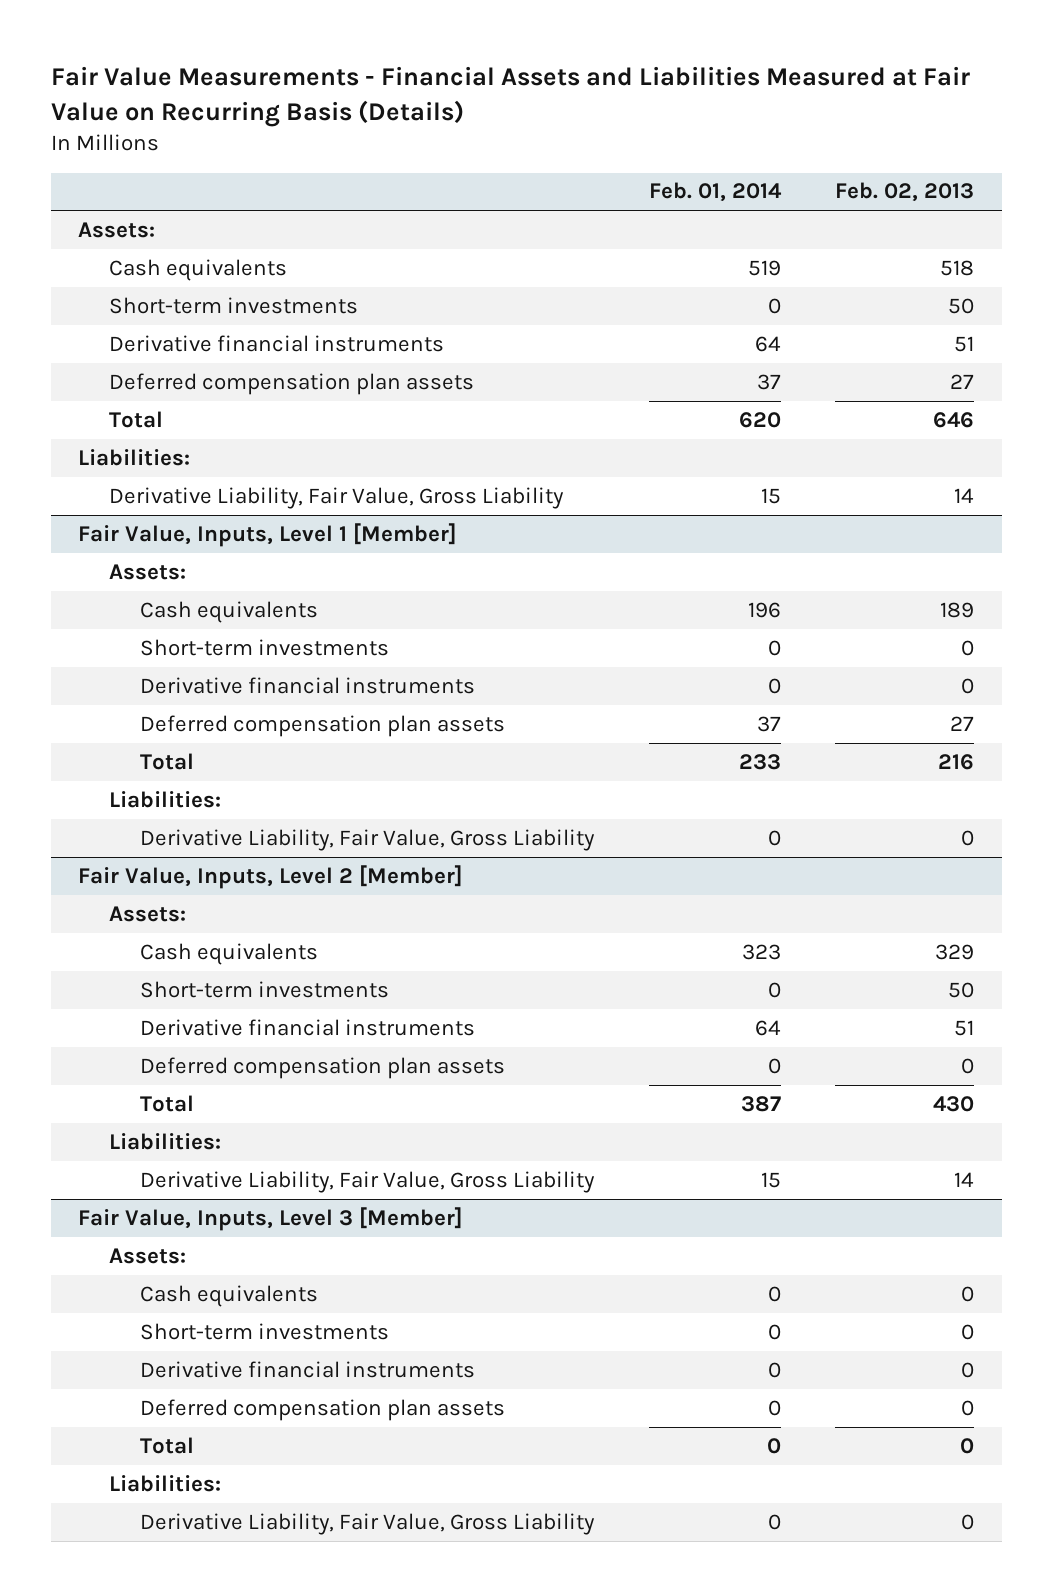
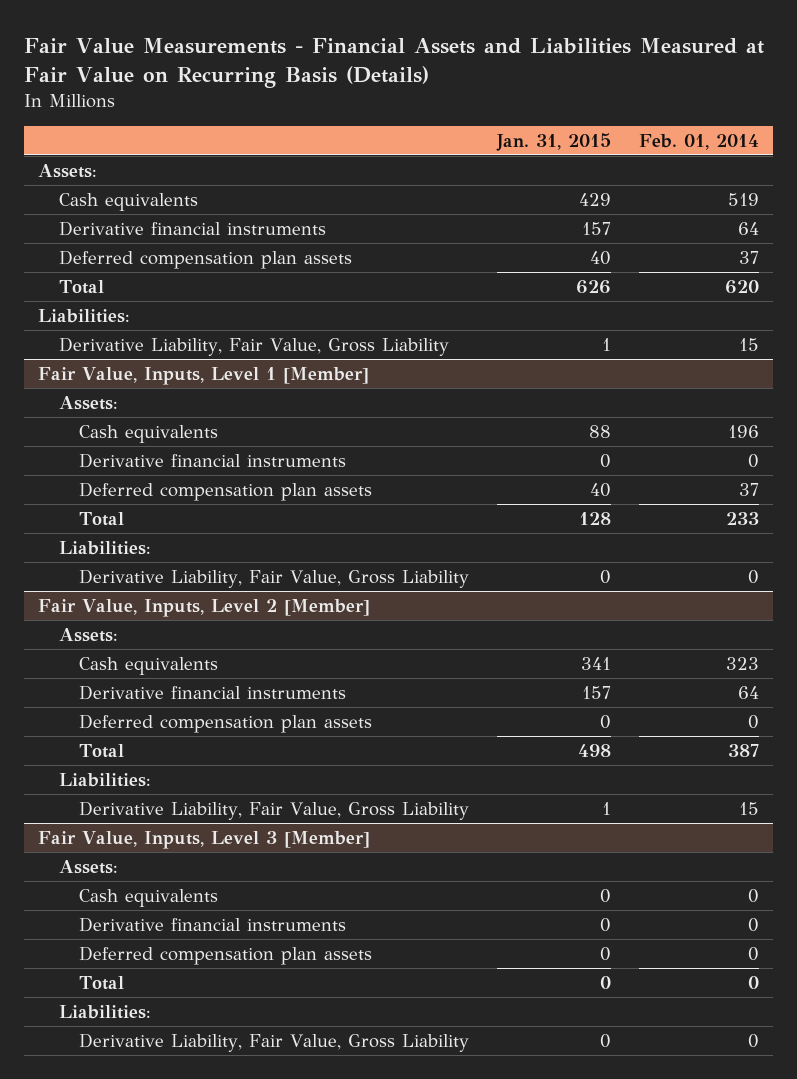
- | Feb. 01, 2014 | Feb. 02, 2013
+ | Jan. 31, 2015 | Feb. 01, 2014
- Short-term investments | 0 | 50
@ Fair Value, Inputs, Level 1 [Member]
- Short-term investments | 0 | 0
@ Fair Value, Inputs, Level 2 [Member]
- Short-term investments | 0 | 50
@ Fair Value, Inputs, Level 3 [Member]
- Short-term investments | 0 | 0

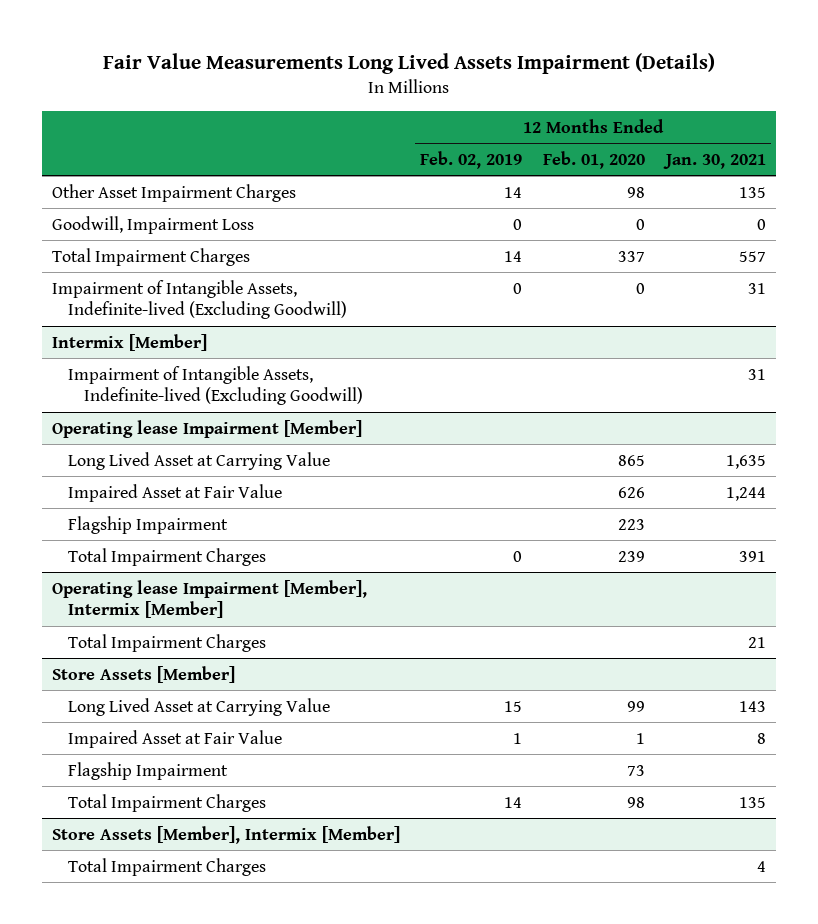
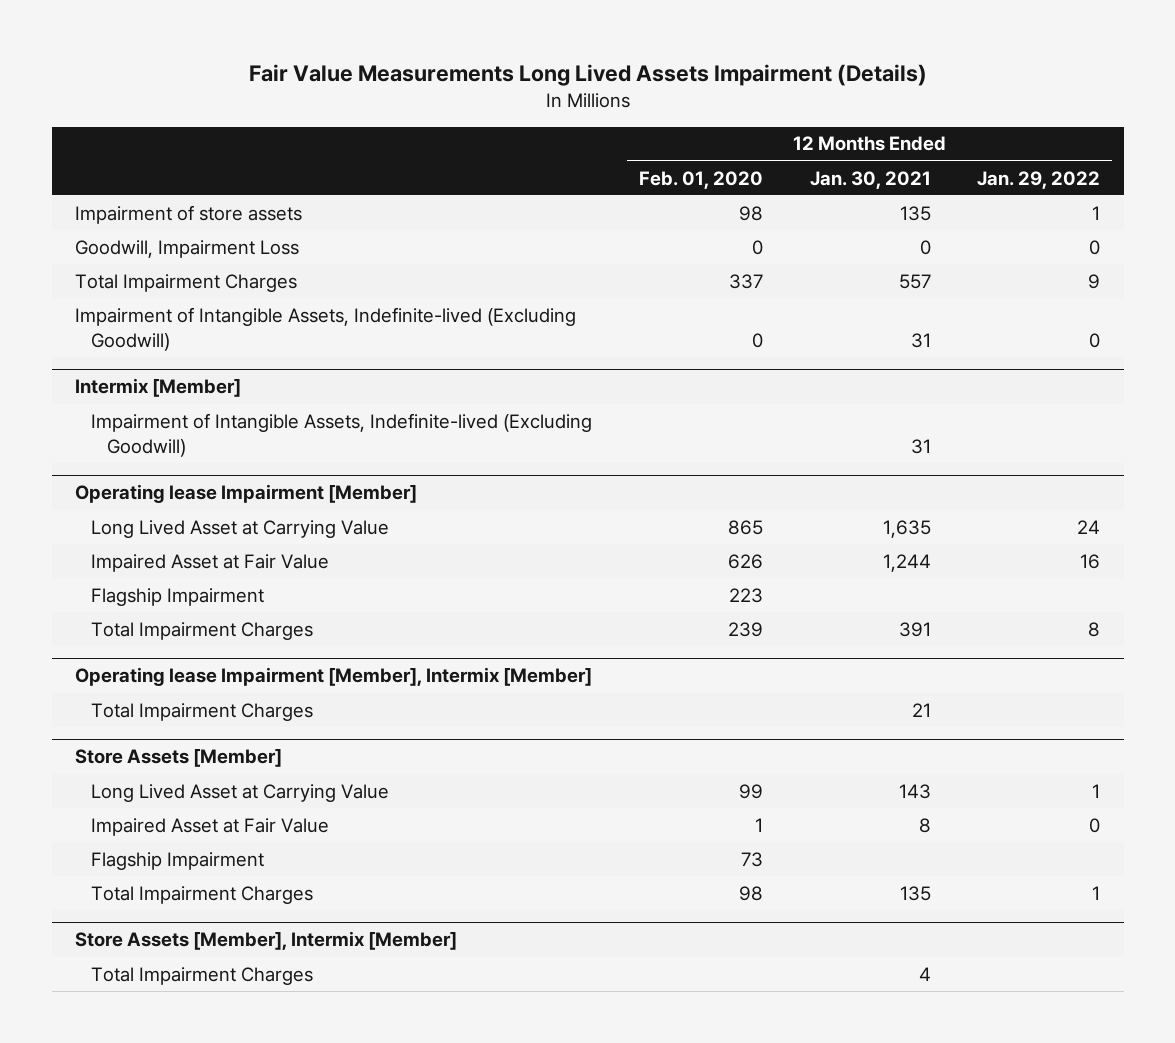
- | 12 Months Ended Feb. 02, 2019 | 12 Months Ended Feb. 01, 2020 | 12 Months Ended Jan. 30, 2021
+ | 12 Months Ended Feb. 01, 2020 | 12 Months Ended Jan. 30, 2021 | 12 Months Ended Jan. 29, 2022
- Other Asset Impairment Charges | 14 | 98 | 135
+ Impairment of store assets | 98 | 135 | 1

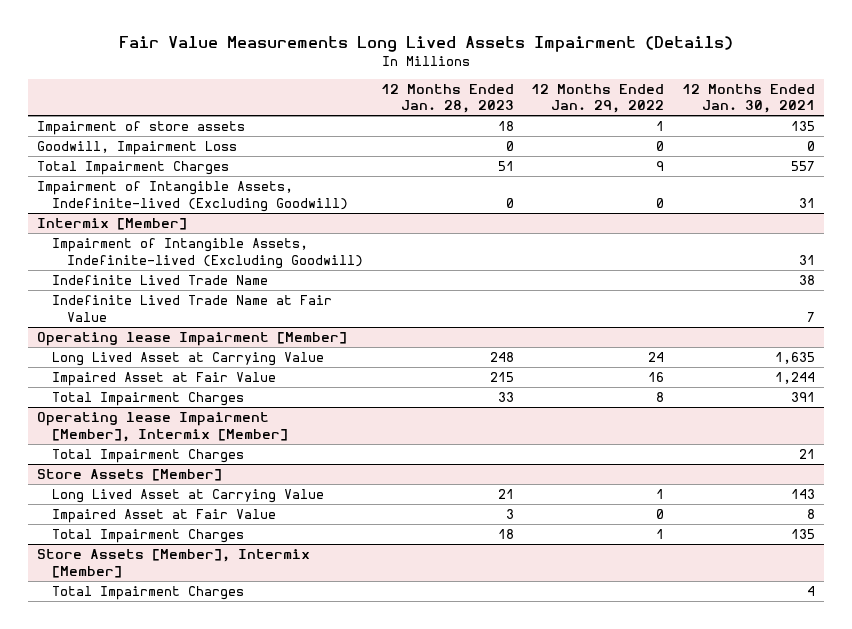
- | 12 Months Ended Feb. 01, 2020 | 12 Months Ended Jan. 30, 2021 | 12 Months Ended Jan. 29, 2022
+ | 12 Months Ended Jan. 28, 2023 | 12 Months Ended Jan. 29, 2022 | 12 Months Ended Jan. 30, 2021
@ Intermix [Member]
+ Indefinite Lived Trade Name | | | 38
+ Indefinite Lived Trade Name at Fair Value | | | 7
@ Operating lease Impairment [Member]
- Flagship Impairment | 223 | |
@ Store Assets [Member]
- Flagship Impairment | 73 | |

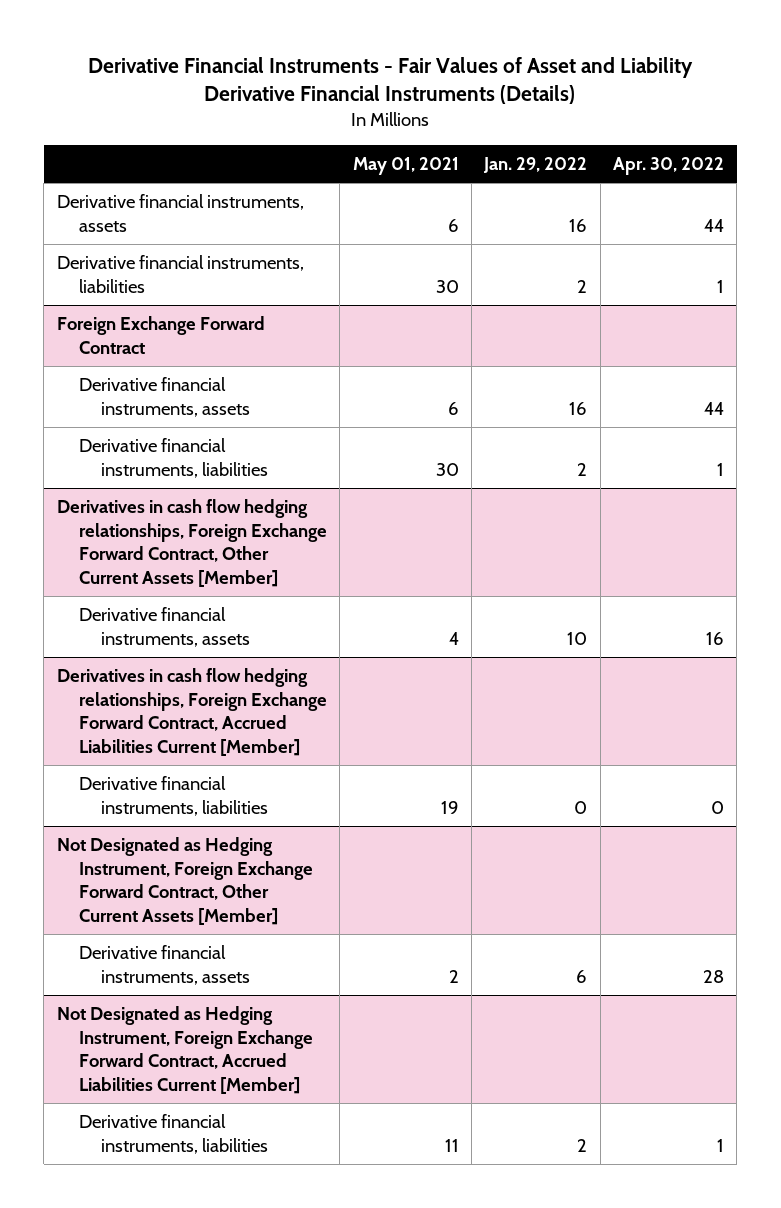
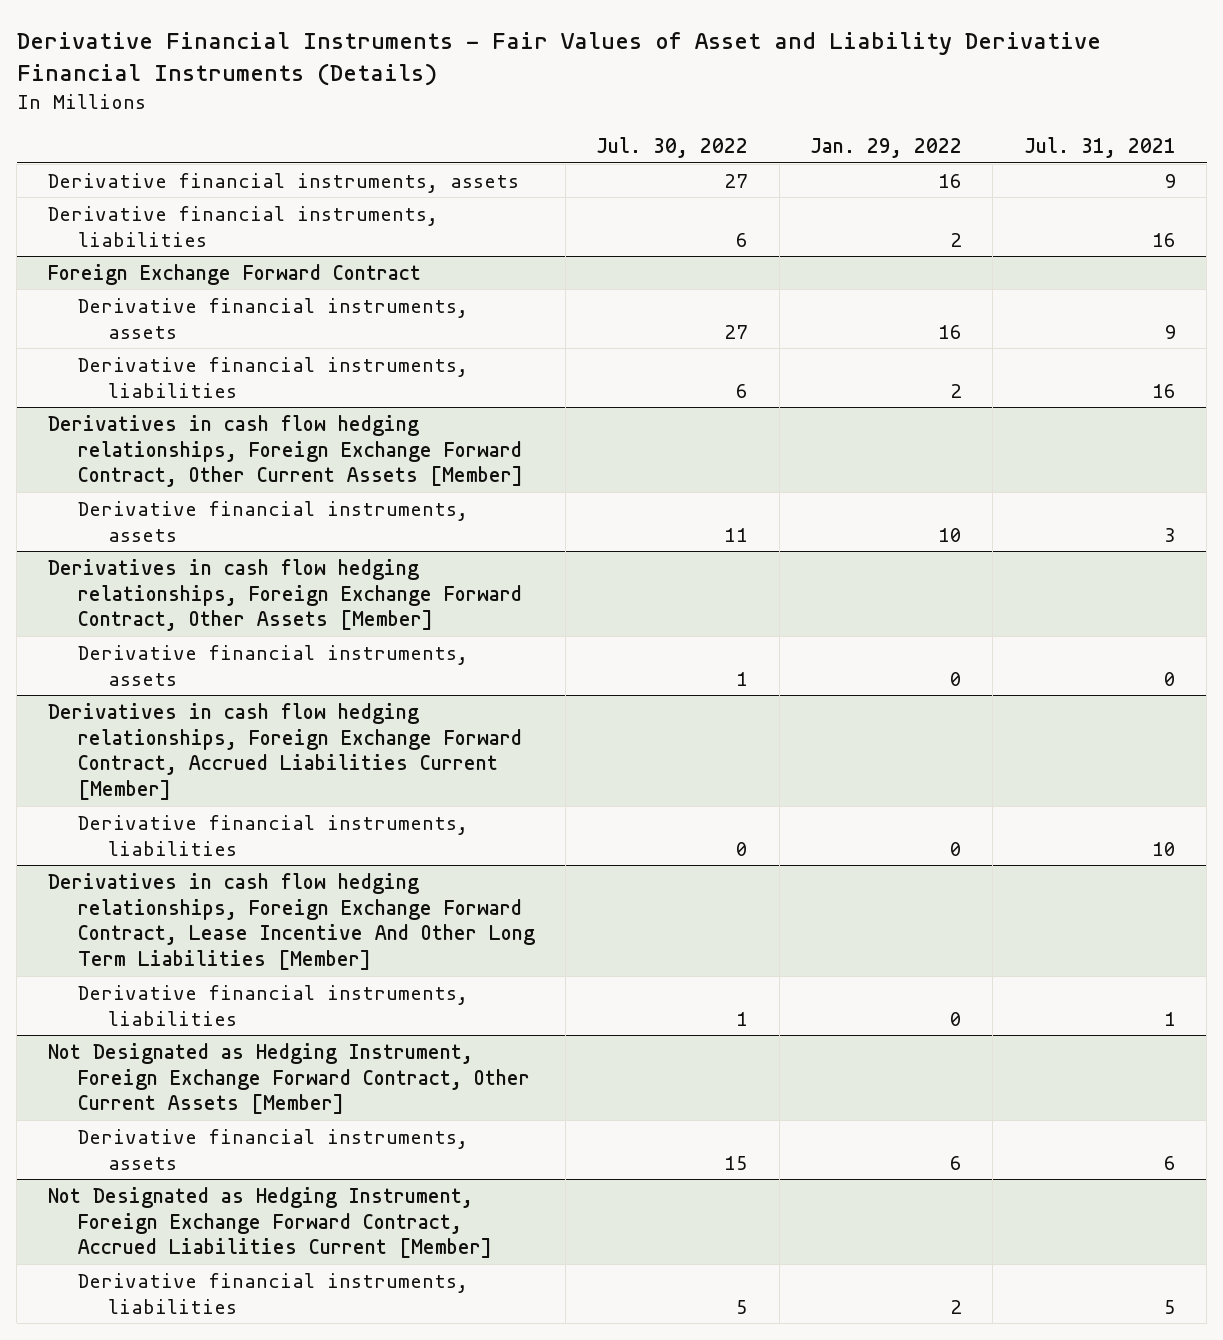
- | May 01, 2021 | Jan. 29, 2022 | Apr. 30, 2022
+ | Jul. 30, 2022 | Jan. 29, 2022 | Jul. 31, 2021
+ Derivatives in cash flow hedging relationships, Foreign Exchange Forward Contract, Other Assets [Member]
+ Derivative financial instruments, assets | 1 | 0 | 0
+ Derivatives in cash flow hedging relationships, Foreign Exchange Forward Contract, Lease Incentive And Other Long Term Liabilities [Member]
+ Derivative financial instruments, liabilities | 1 | 0 | 1

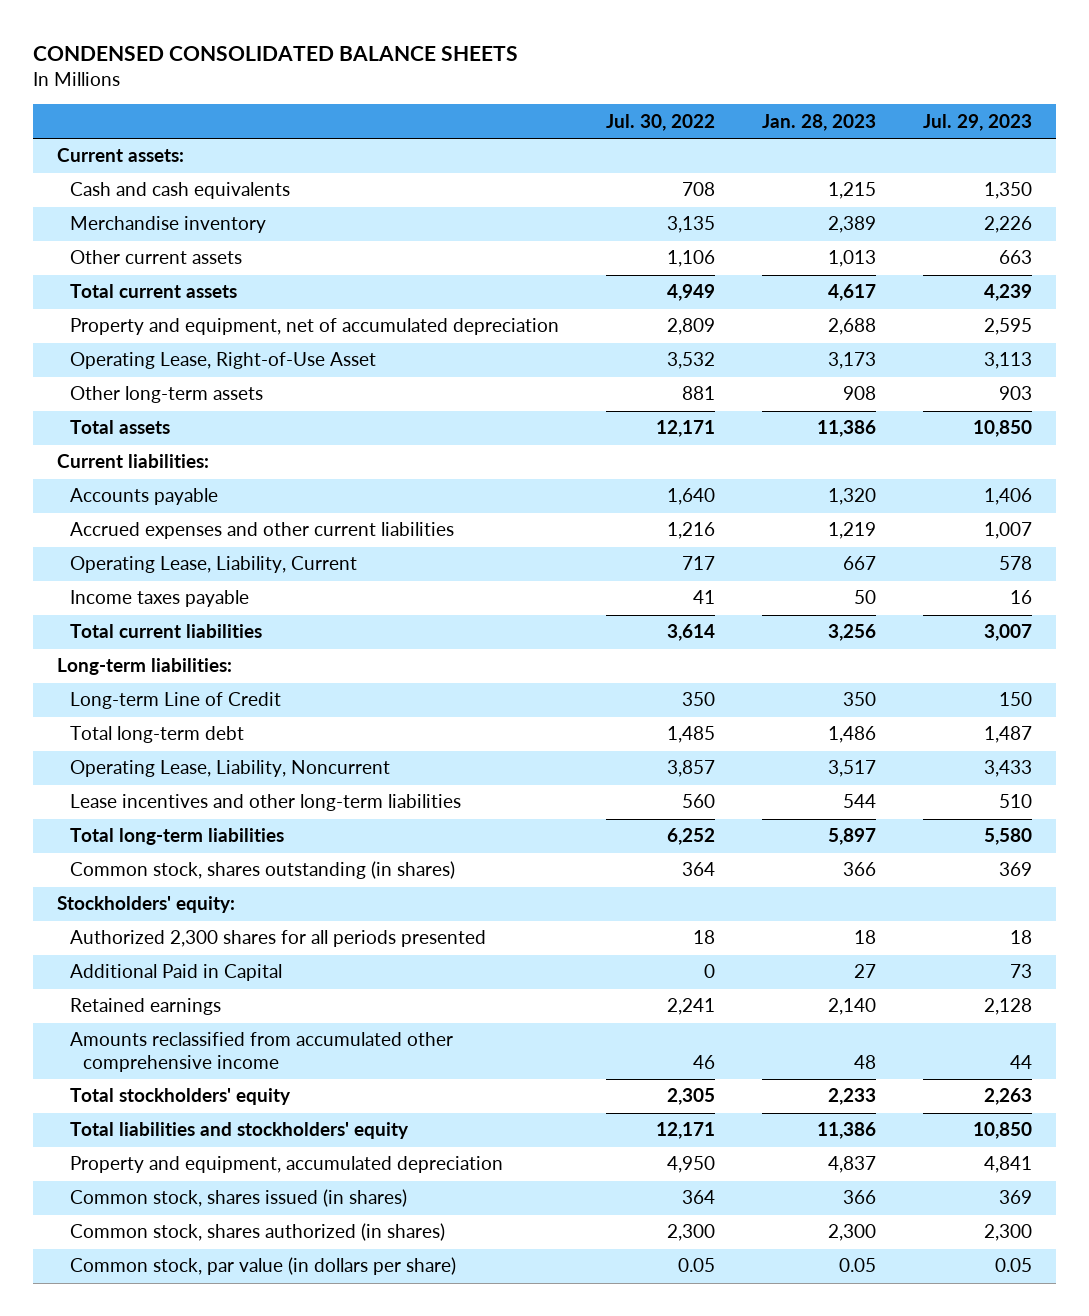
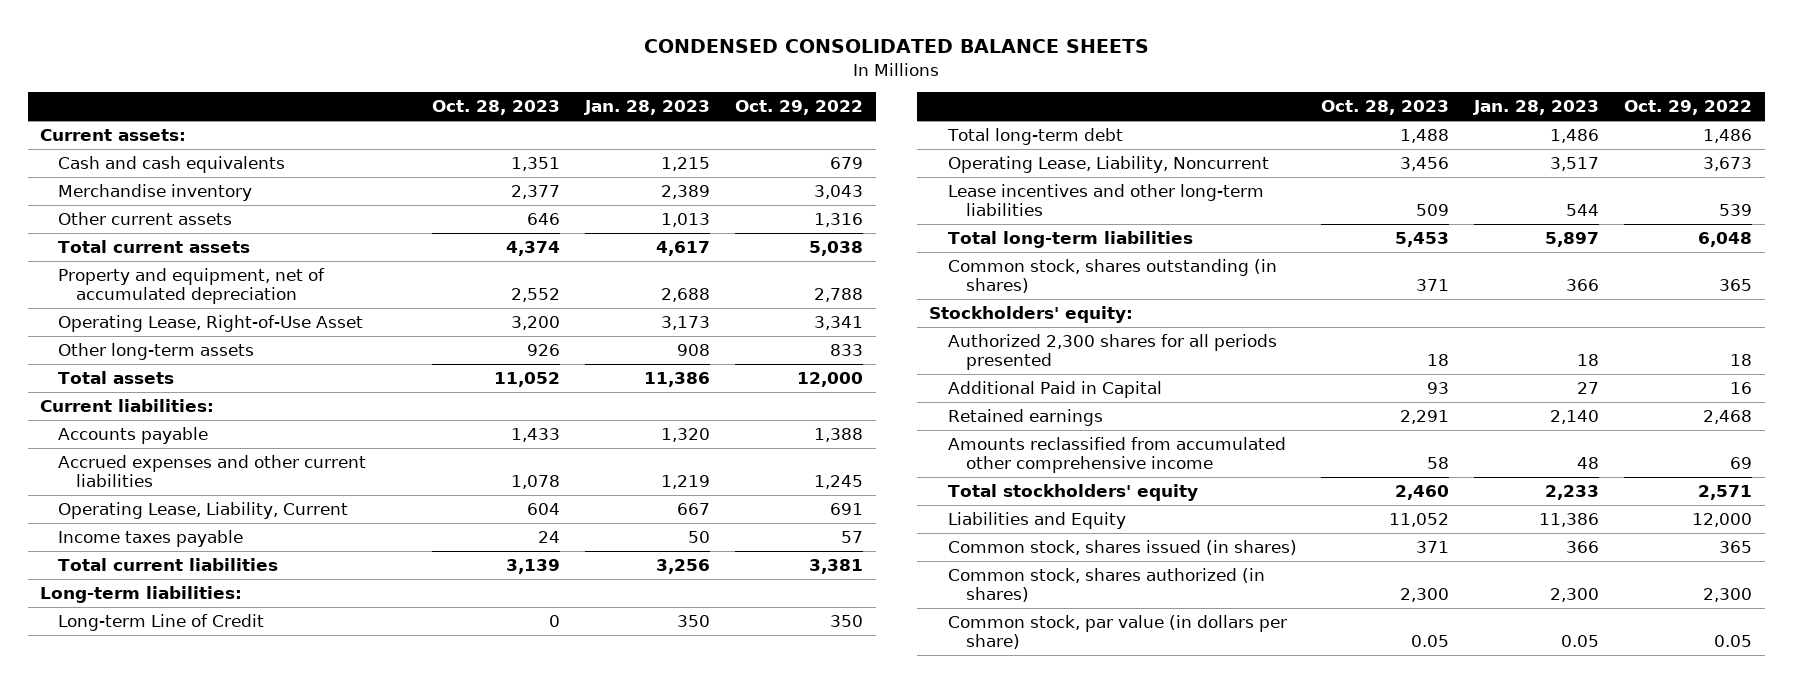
- | Jul. 30, 2022 | Jan. 28, 2023 | Jul. 29, 2023
+ | Oct. 28, 2023 | Jan. 28, 2023 | Oct. 29, 2022
- Total liabilities and stockholders' equity | 12,171 | 11,386 | 10,850
- Property and equipment, accumulated depreciation | 4,950 | 4,837 | 4,841
+ Liabilities and Equity | 11,052 | 11,386 | 12,000

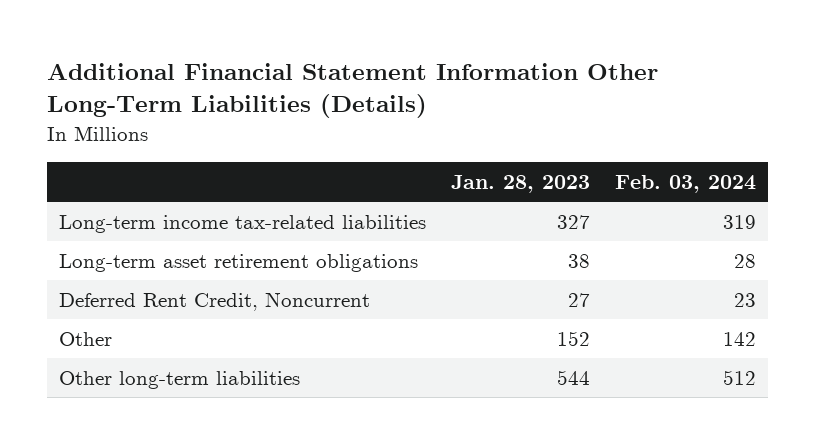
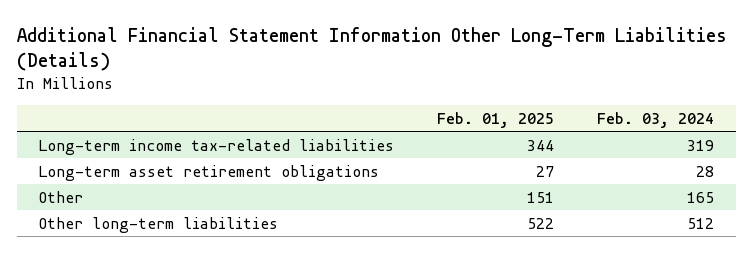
- | Jan. 28, 2023 | Feb. 03, 2024
+ | Feb. 01, 2025 | Feb. 03, 2024
- Deferred Rent Credit, Noncurrent | 27 | 23
- Other | 152 | 142
+ Other | 151 | 165

